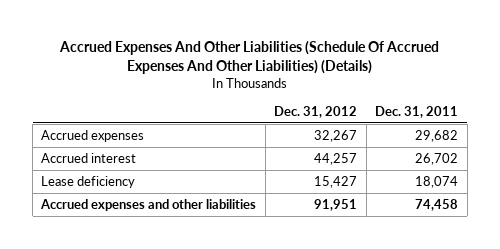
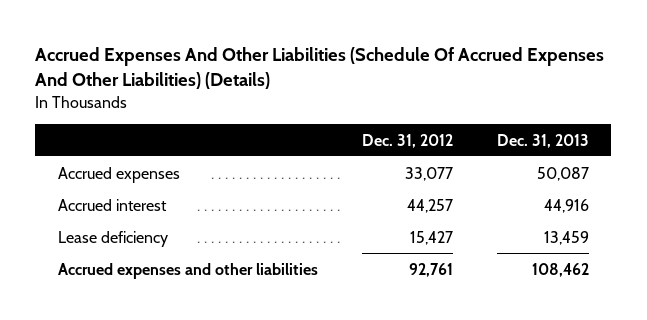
- | Dec. 31, 2012 | Dec. 31, 2011
+ | Dec. 31, 2012 | Dec. 31, 2013
- Accrued expenses | 32,267 | 29,682
+ Accrued expenses | 33,077 | 50,087
- Accrued expenses and other liabilities | 91,951 | 74,458
+ Accrued expenses and other liabilities | 92,761 | 108,462

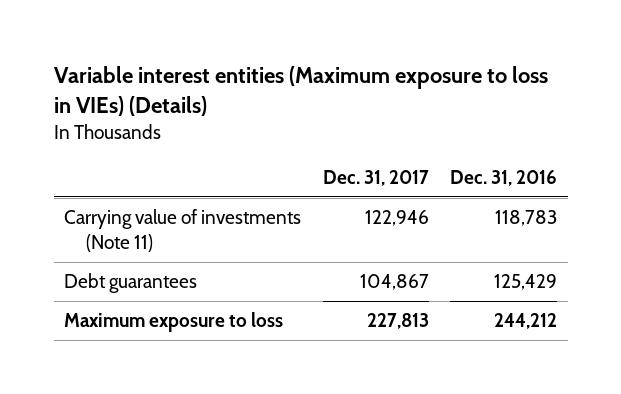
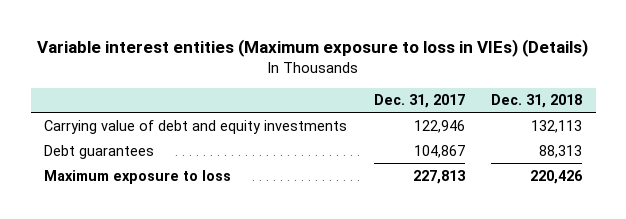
- | Dec. 31, 2017 | Dec. 31, 2016
+ | Dec. 31, 2017 | Dec. 31, 2018
- Carrying value of investments (Note 11) | 122,946 | 118,783
+ Carrying value of debt and equity investments | 122,946 | 132,113

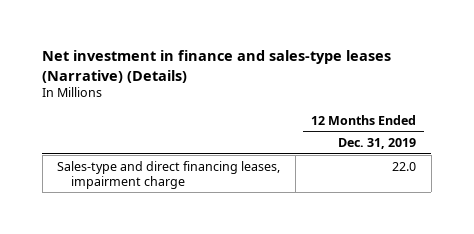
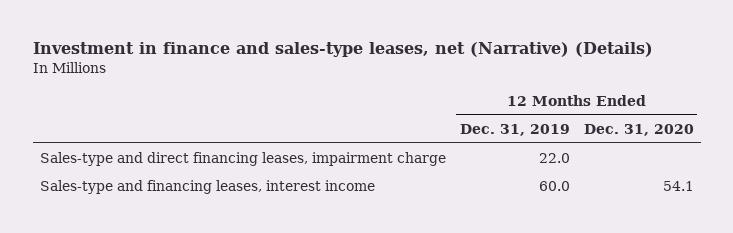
- Net investment in finance and sales-type leases (Narrative) (Details)
+ Investment in finance and sales-type leases, net (Narrative) (Details)
- | 12 Months Ended Dec. 31, 2019
+ | 12 Months Ended Dec. 31, 2019 | 12 Months Ended Dec. 31, 2020
+ Sales-type and financing leases, interest income | 60.0 | 54.1

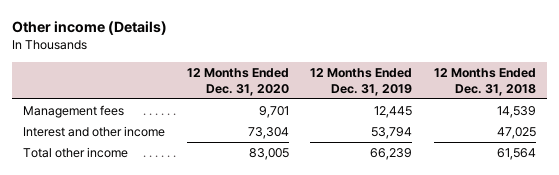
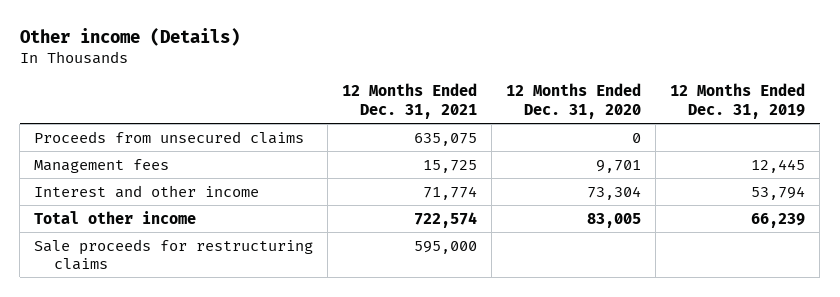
- | 12 Months Ended Dec. 31, 2020 | 12 Months Ended Dec. 31, 2019 | 12 Months Ended Dec. 31, 2018
+ | 12 Months Ended Dec. 31, 2021 | 12 Months Ended Dec. 31, 2020 | 12 Months Ended Dec. 31, 2019
+ Proceeds from unsecured claims | 635,075 | 0 |
+ Sale proceeds for restructuring claims | 595,000 | |

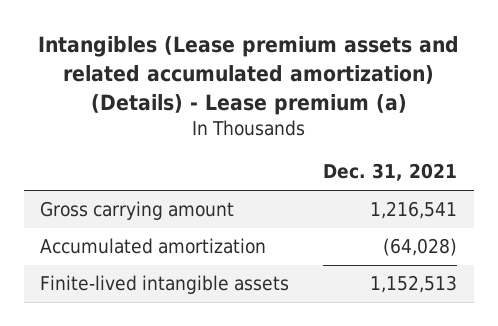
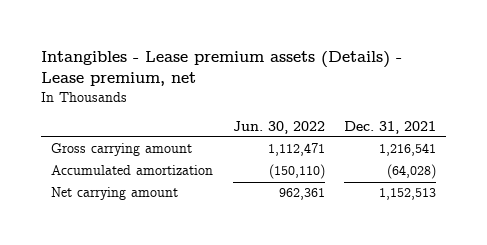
- Intangibles (Lease premium assets and related accumulated amortization) (Details) - Lease premium (a)
+ Intangibles - Lease premium assets (Details) - Lease premium, net
- | Dec. 31, 2021
+ | Jun. 30, 2022 | Dec. 31, 2021
- Finite-lived intangible assets | 1,152,513
+ Net carrying amount | 962,361 | 1,152,513

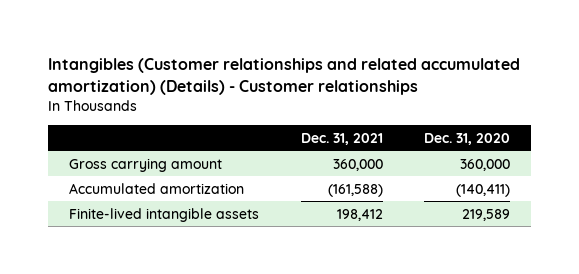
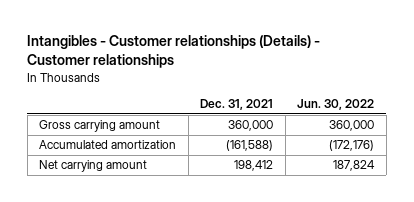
- Intangibles (Customer relationships and related accumulated amortization) (Details) - Customer relationships
+ Intangibles - Customer relationships (Details) - Customer relationships
- | Dec. 31, 2021 | Dec. 31, 2020
+ | Dec. 31, 2021 | Jun. 30, 2022
- Finite-lived intangible assets | 198,412 | 219,589
+ Net carrying amount | 198,412 | 187,824

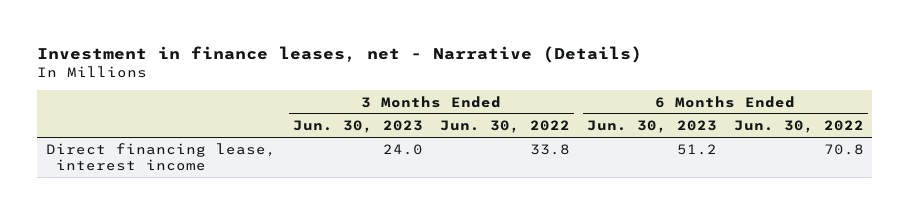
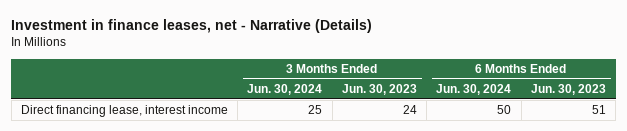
- | 3 Months Ended Jun. 30, 2023 | 3 Months Ended Jun. 30, 2022 | 6 Months Ended Jun. 30, 2023 | 6 Months Ended Jun. 30, 2022
+ | 3 Months Ended Jun. 30, 2024 | 3 Months Ended Jun. 30, 2023 | 6 Months Ended Jun. 30, 2024 | 6 Months Ended Jun. 30, 2023
- Direct financing lease, interest income | 24.0 | 33.8 | 51.2 | 70.8
+ Direct financing lease, interest income | 25 | 24 | 50 | 51

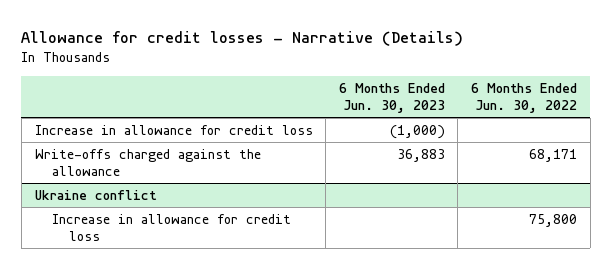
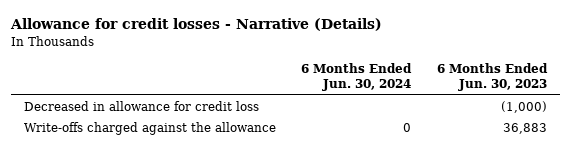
- | 6 Months Ended Jun. 30, 2023 | 6 Months Ended Jun. 30, 2022
+ | 6 Months Ended Jun. 30, 2024 | 6 Months Ended Jun. 30, 2023
- Increase in allowance for credit loss | (1,000) |
+ Decreased in allowance for credit loss | | (1,000)
- Ukraine conflict
- Increase in allowance for credit loss | | 75,800

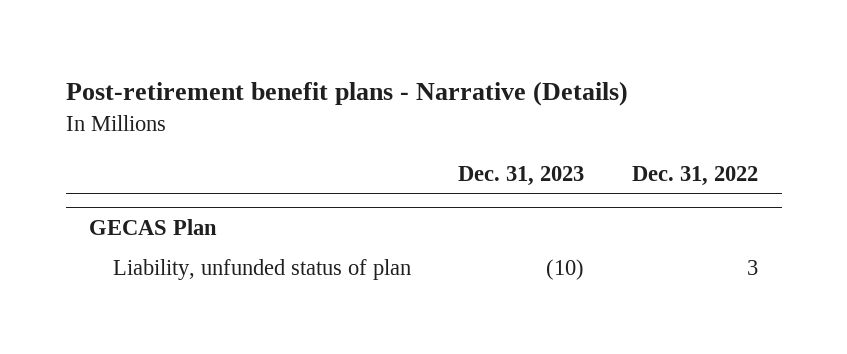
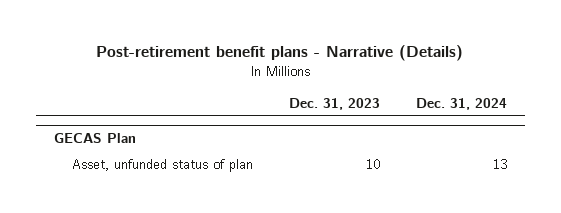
- | Dec. 31, 2023 | Dec. 31, 2022
+ | Dec. 31, 2023 | Dec. 31, 2024
@ GECAS Plan
- Liability, unfunded status of plan | (10) | 3
+ Asset, unfunded status of plan | 10 | 13

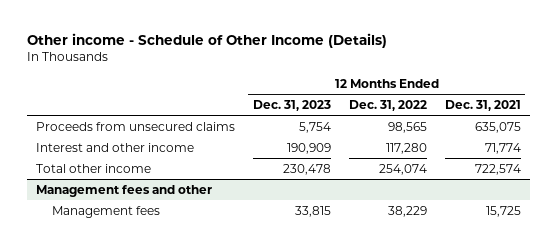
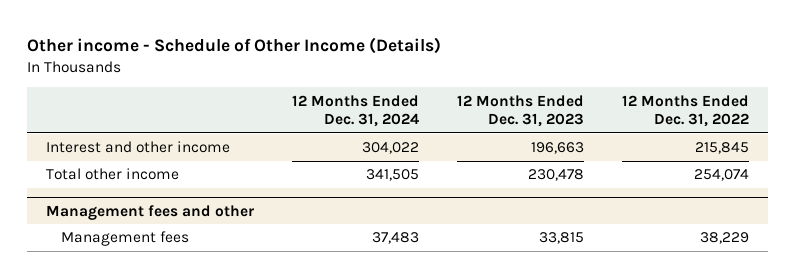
- | 12 Months Ended Dec. 31, 2023 | 12 Months Ended Dec. 31, 2022 | 12 Months Ended Dec. 31, 2021
+ | 12 Months Ended Dec. 31, 2024 | 12 Months Ended Dec. 31, 2023 | 12 Months Ended Dec. 31, 2022
- Proceeds from unsecured claims | 5,754 | 98,565 | 635,075
- Interest and other income | 190,909 | 117,280 | 71,774
+ Interest and other income | 304,022 | 196,663 | 215,845

